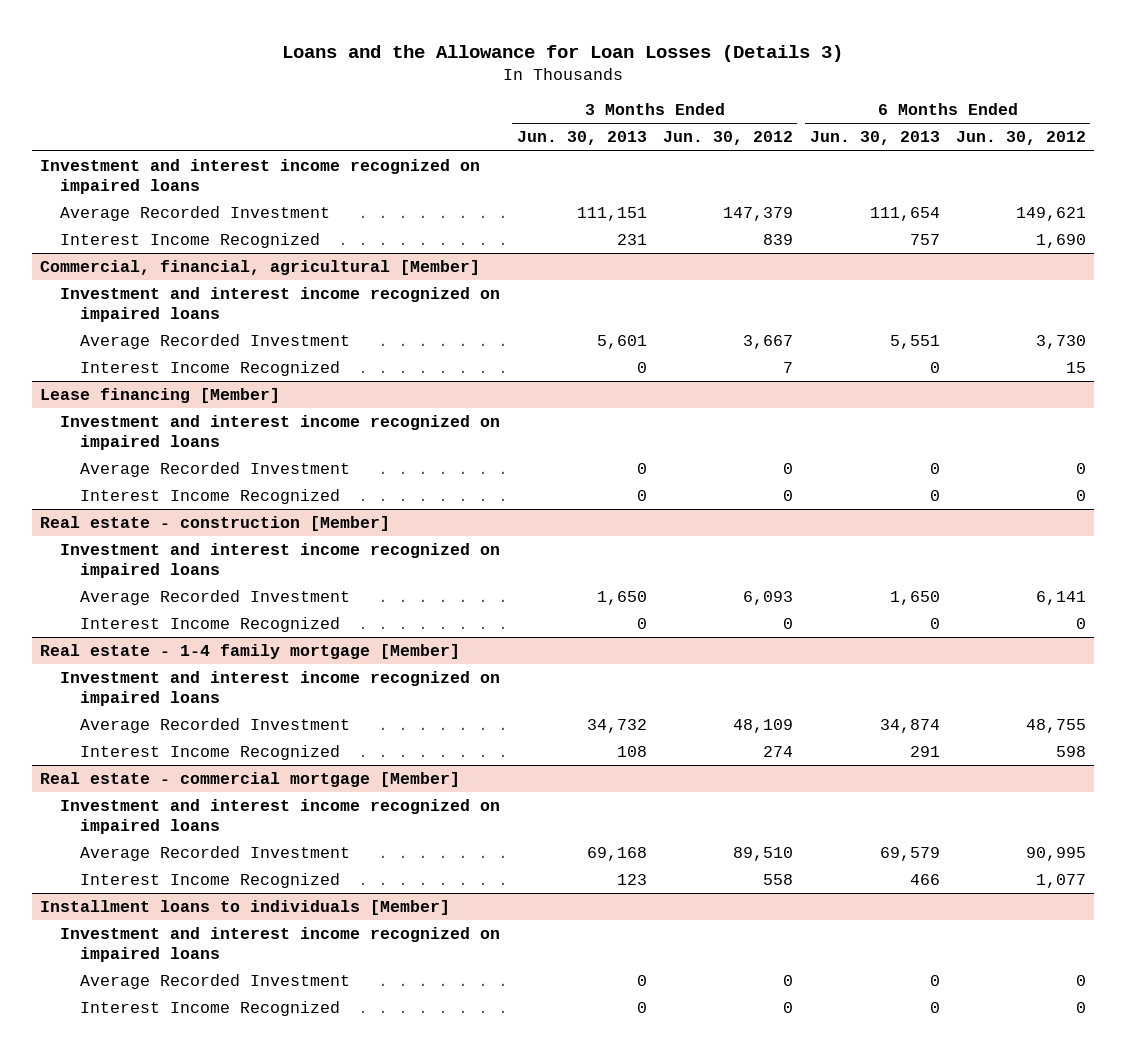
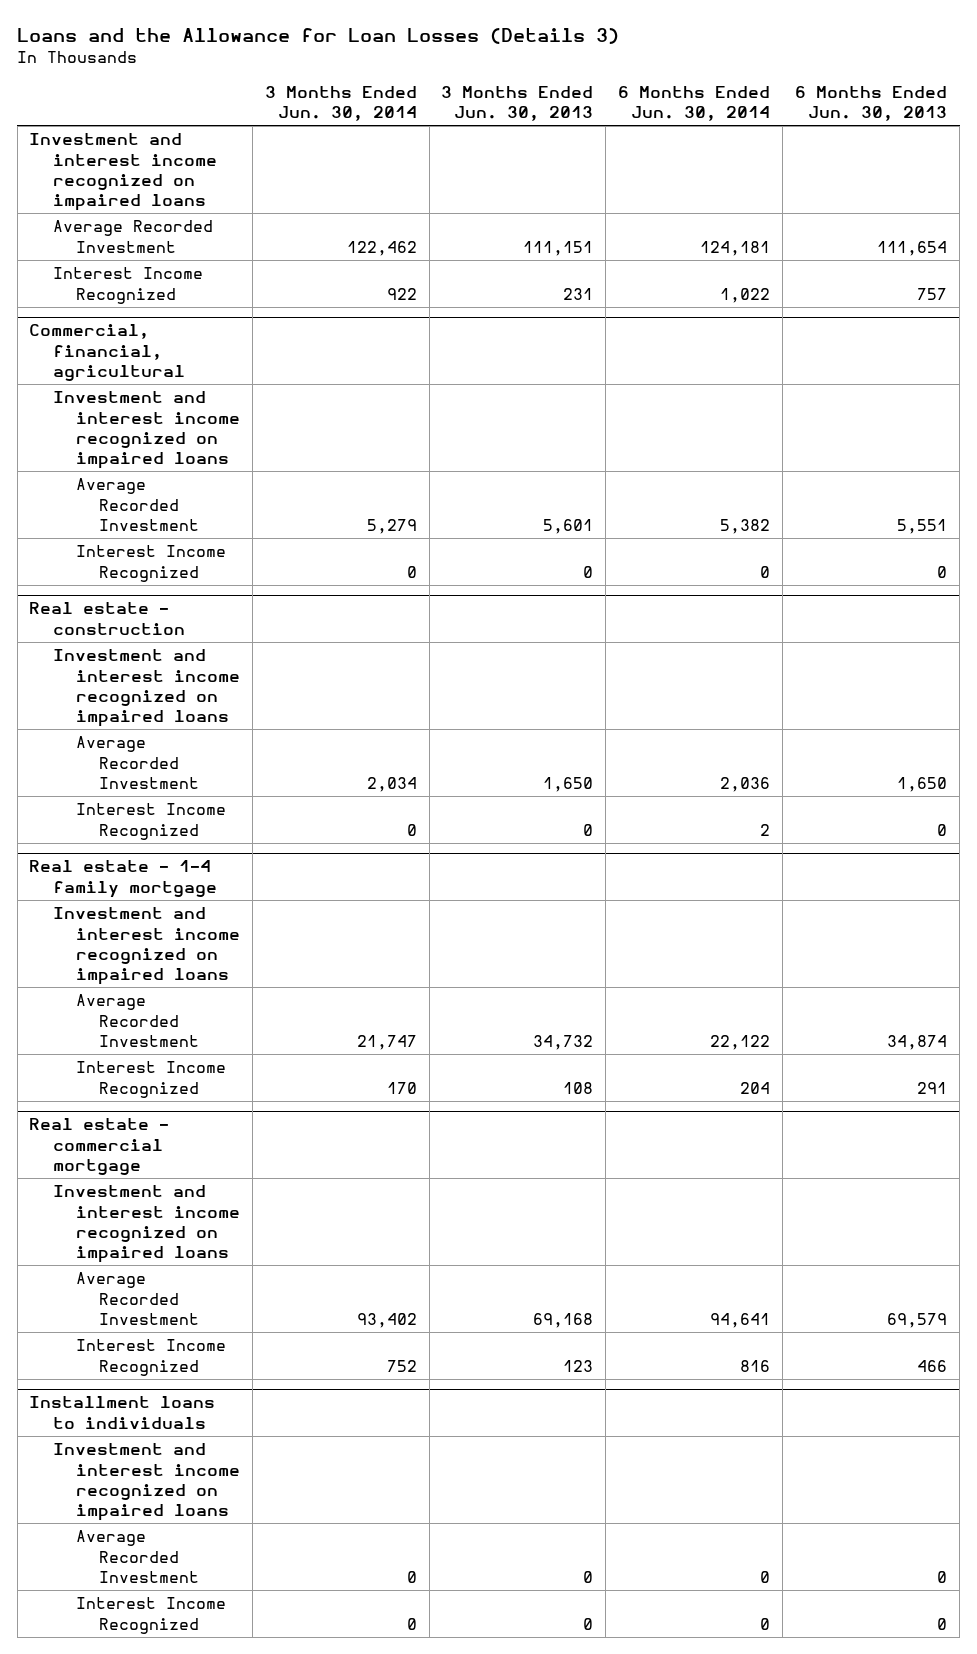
- | 3 Months Ended Jun. 30, 2013 | 3 Months Ended Jun. 30, 2012 | 6 Months Ended Jun. 30, 2013 | 6 Months Ended Jun. 30, 2012
+ | 3 Months Ended Jun. 30, 2014 | 3 Months Ended Jun. 30, 2013 | 6 Months Ended Jun. 30, 2014 | 6 Months Ended Jun. 30, 2013
- Commercial, financial, agricultural [Member]
+ Commercial, financial, agricultural
- Lease financing [Member]
- Investment and interest income recognized on impaired loans
- Average Recorded Investment | 0 | 0 | 0 | 0
- Interest Income Recognized | 0 | 0 | 0 | 0
- Real estate - construction [Member]
+ Real estate - construction
- Real estate - 1-4 family mortgage [Member]
+ Real estate - 1-4 family mortgage
- Real estate - commercial mortgage [Member]
+ Real estate - commercial mortgage
- Installment loans to individuals [Member]
+ Installment loans to individuals

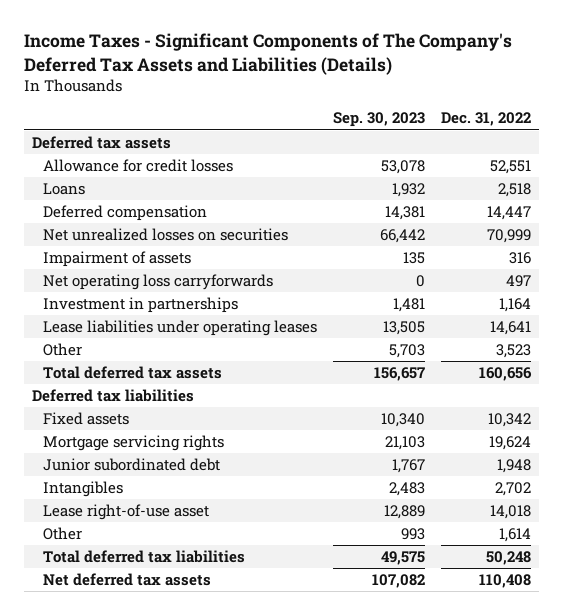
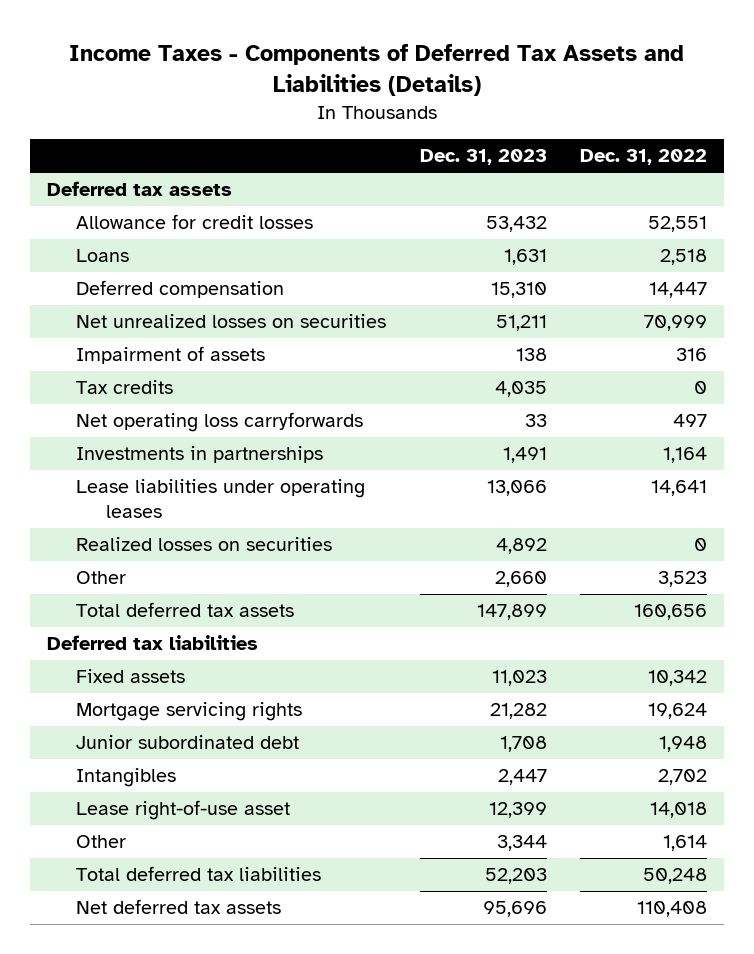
- Income Taxes - Significant Components of The Company's Deferred Tax Assets and Liabilities (Details)
+ Income Taxes - Components of Deferred Tax Assets and Liabilities (Details)
- | Sep. 30, 2023 | Dec. 31, 2022
+ | Dec. 31, 2023 | Dec. 31, 2022
+ Tax credits | 4,035 | 0
- Investment in partnerships | 1,481 | 1,164
+ Investments in partnerships | 1,491 | 1,164
+ Realized losses on securities | 4,892 | 0

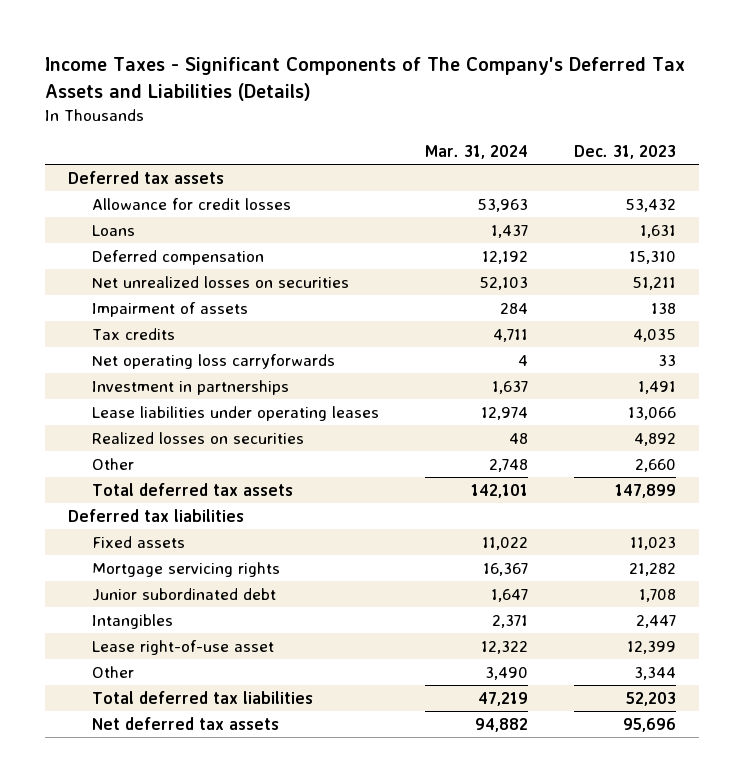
- Income Taxes - Components of Deferred Tax Assets and Liabilities (Details)
+ Income Taxes - Significant Components of The Company's Deferred Tax Assets and Liabilities (Details)
- | Dec. 31, 2023 | Dec. 31, 2022
+ | Mar. 31, 2024 | Dec. 31, 2023
- Investments in partnerships | 1,491 | 1,164
+ Investment in partnerships | 1,637 | 1,491

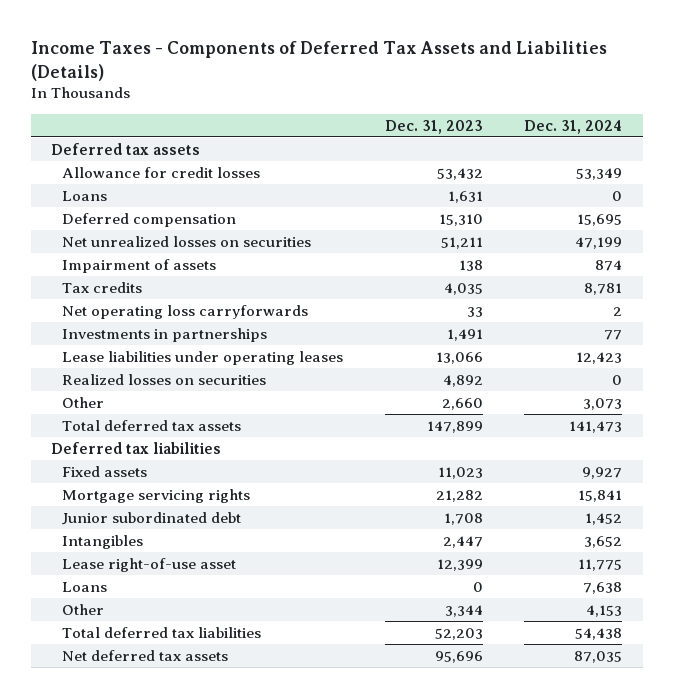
- Income Taxes - Significant Components of The Company's Deferred Tax Assets and Liabilities (Details)
+ Income Taxes - Components of Deferred Tax Assets and Liabilities (Details)
- | Mar. 31, 2024 | Dec. 31, 2023
+ | Dec. 31, 2023 | Dec. 31, 2024
- Investment in partnerships | 1,637 | 1,491
+ Investments in partnerships | 1,491 | 77
+ Loans | 0 | 7,638

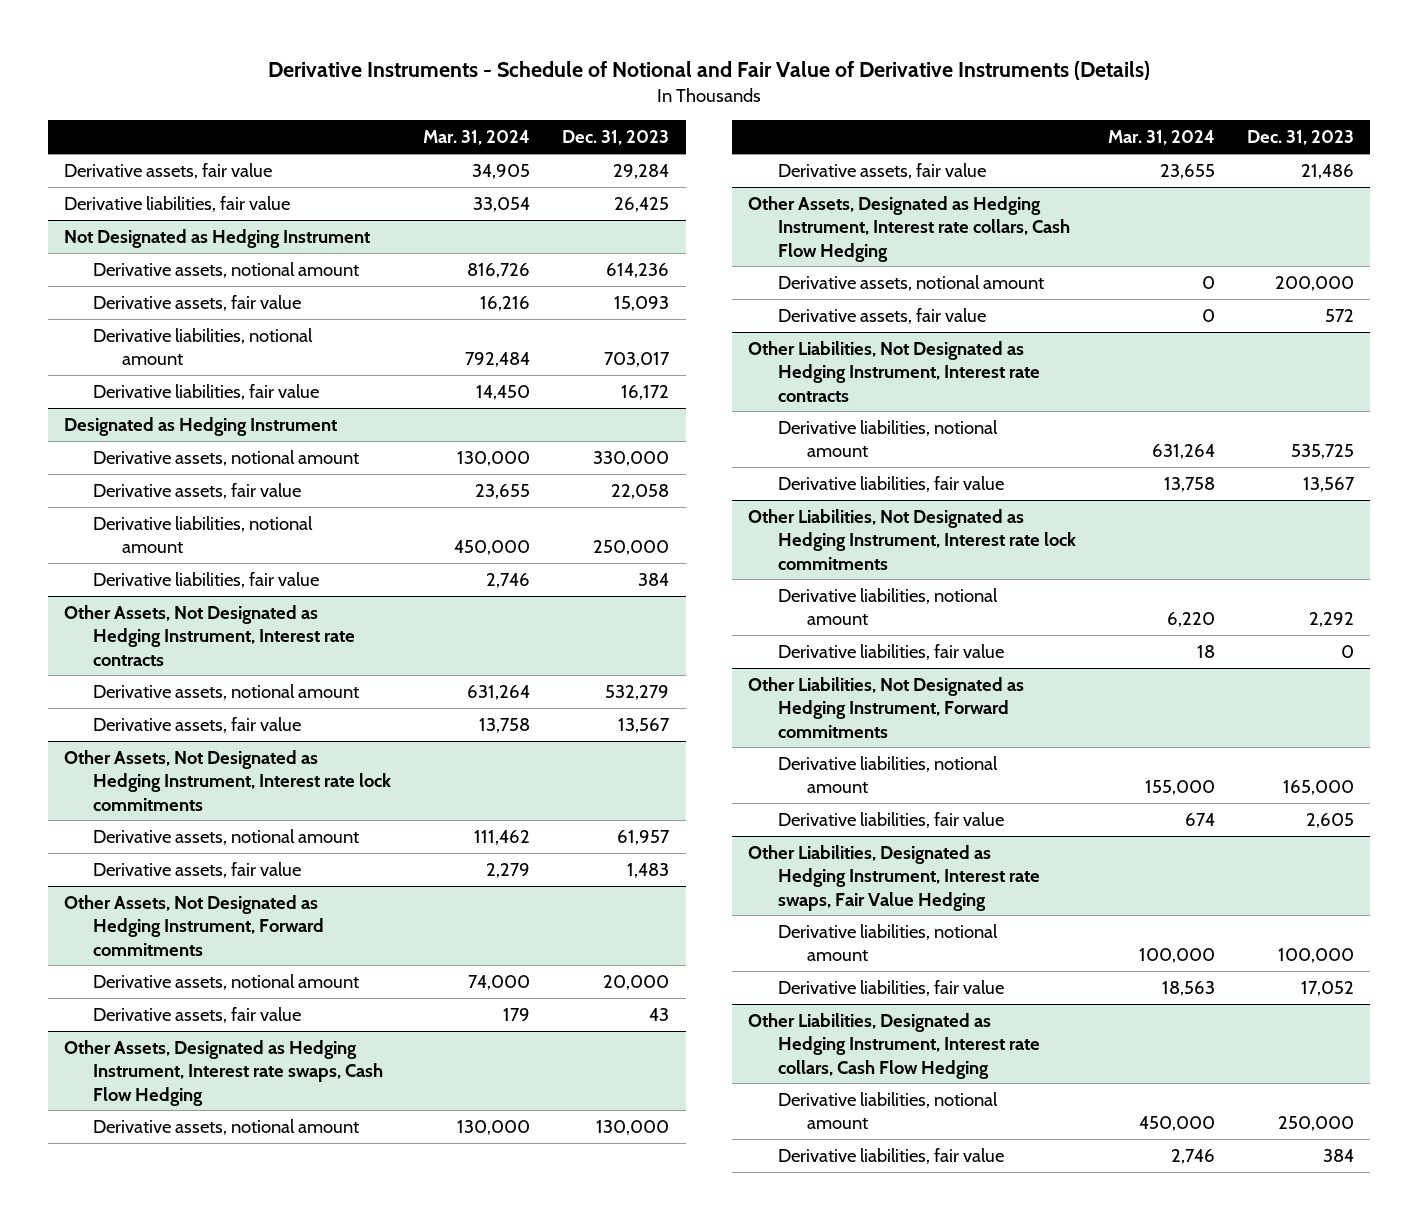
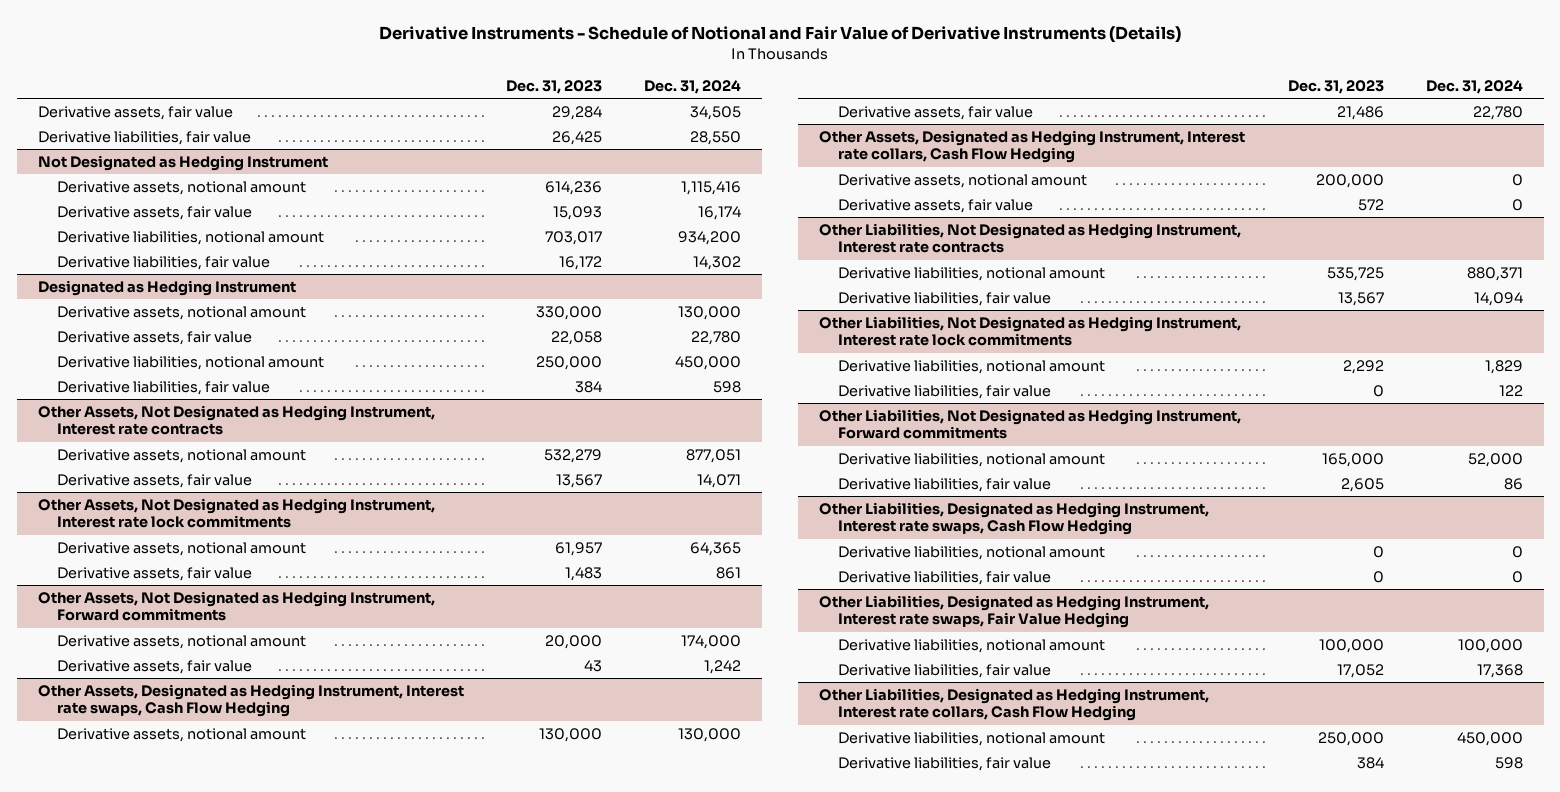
- | Mar. 31, 2024 | Dec. 31, 2023
+ | Dec. 31, 2023 | Dec. 31, 2024
+ Other Liabilities, Designated as Hedging Instrument, Interest rate swaps, Cash Flow Hedging
+ Derivative liabilities, notional amount | 0 | 0
+ Derivative liabilities, fair value | 0 | 0

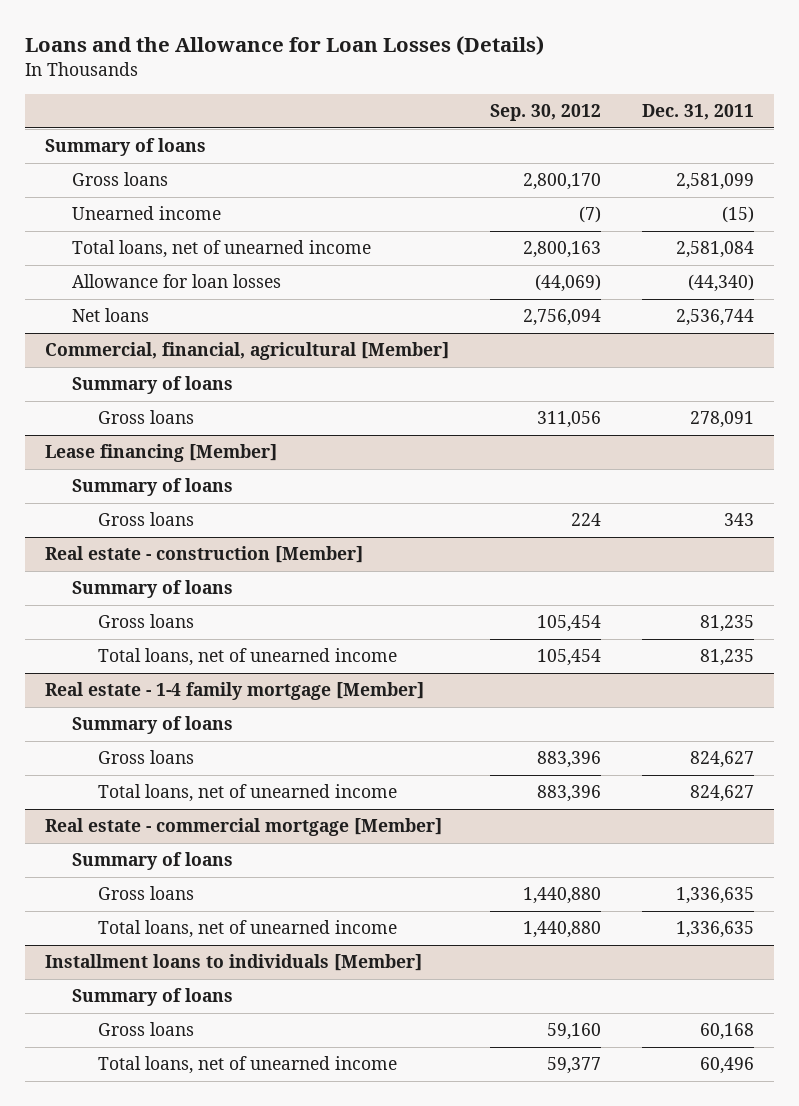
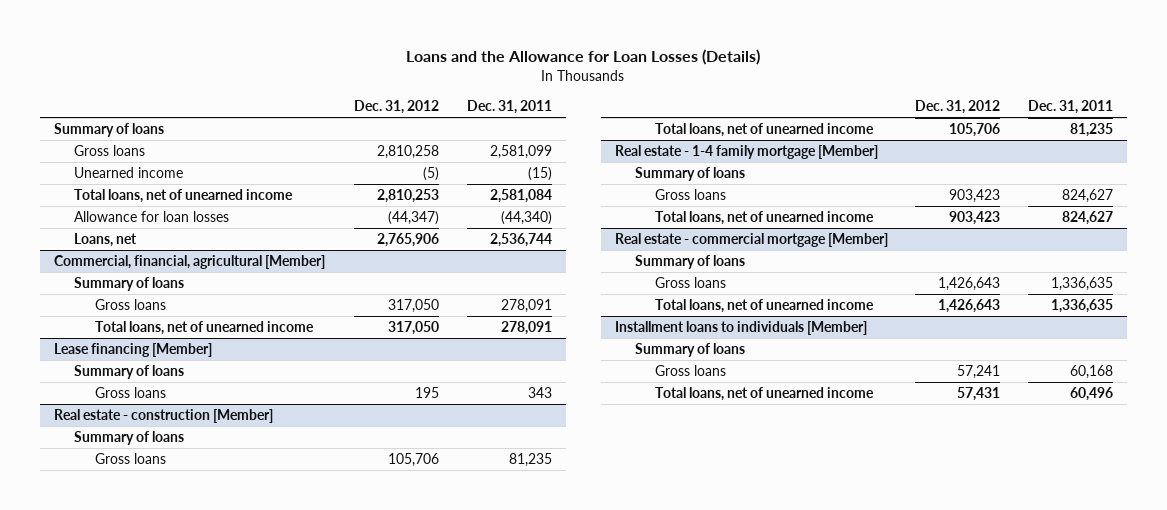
- | Sep. 30, 2012 | Dec. 31, 2011
+ | Dec. 31, 2012 | Dec. 31, 2011
- Net loans | 2,756,094 | 2,536,744
+ Loans, net | 2,765,906 | 2,536,744
@ Commercial, financial, agricultural [Member]
+ Total loans, net of unearned income | 317,050 | 278,091

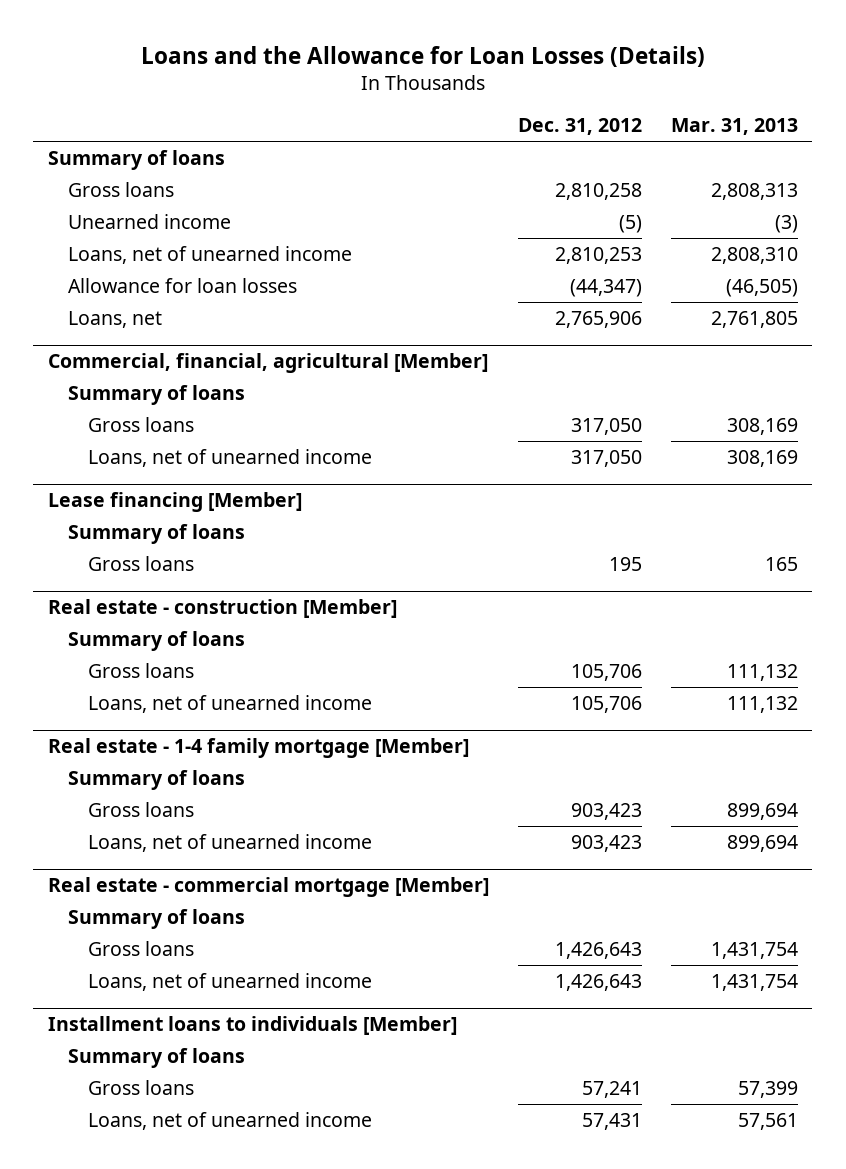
- | Dec. 31, 2012 | Dec. 31, 2011
+ | Dec. 31, 2012 | Mar. 31, 2013
- Total loans, net of unearned income | 2,810,253 | 2,581,084
+ Loans, net of unearned income | 2,810,253 | 2,808,310
@ Commercial, financial, agricultural [Member]
- Total loans, net of unearned income | 317,050 | 278,091
+ Loans, net of unearned income | 317,050 | 308,169
@ Real estate - construction [Member]
- Total loans, net of unearned income | 105,706 | 81,235
+ Loans, net of unearned income | 105,706 | 111,132
@ Real estate - 1-4 family mortgage [Member]
- Total loans, net of unearned income | 903,423 | 824,627
+ Loans, net of unearned income | 903,423 | 899,694
@ Real estate - commercial mortgage [Member]
- Total loans, net of unearned income | 1,426,643 | 1,336,635
+ Loans, net of unearned income | 1,426,643 | 1,431,754
@ Installment loans to individuals [Member]
- Total loans, net of unearned income | 57,431 | 60,496
+ Loans, net of unearned income | 57,431 | 57,561

